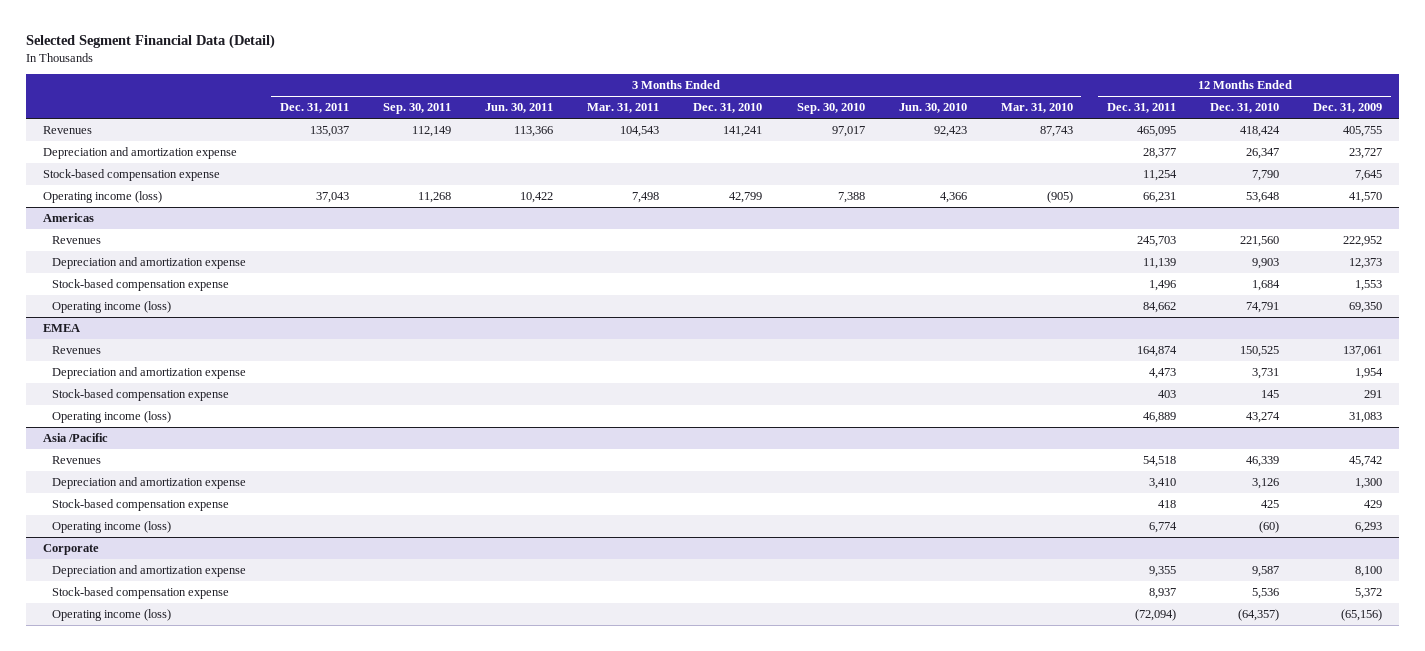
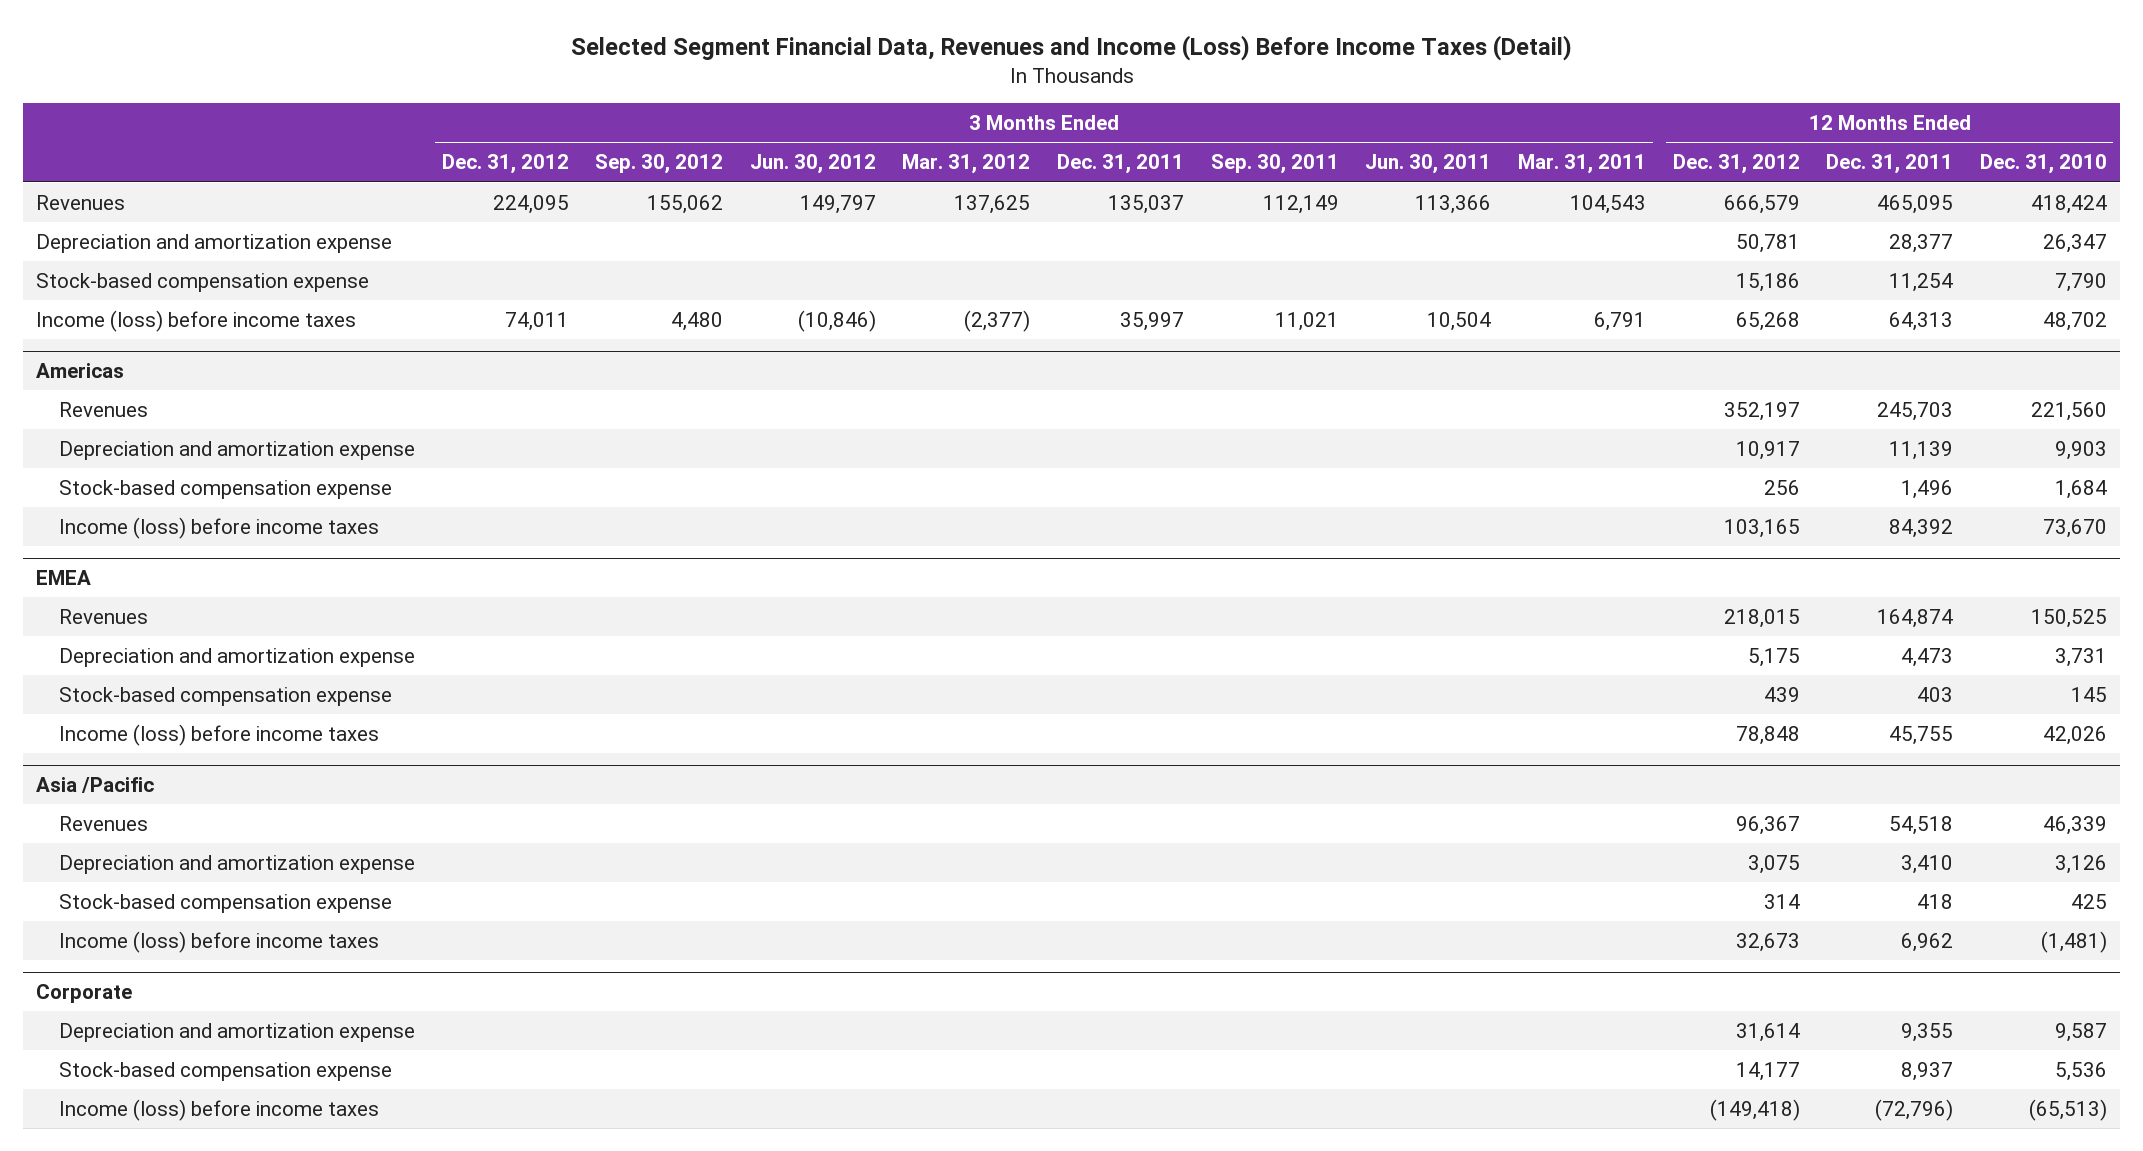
- Selected Segment Financial Data (Detail)
+ Selected Segment Financial Data, Revenues and Income (Loss) Before Income Taxes (Detail)
- | 3 Months Ended Dec. 31, 2011 | 3 Months Ended Sep. 30, 2011 | 3 Months Ended Jun. 30, 2011 | 3 Months Ended Mar. 31, 2011 | 3 Months Ended Dec. 31, 2010 | 3 Months Ended Sep. 30, 2010 | 3 Months Ended Jun. 30, 2010 | 3 Months Ended Mar. 31, 2010 | 12 Months Ended Dec. 31, 2011 | 12 Months Ended Dec. 31, 2010 | 12 Months Ended Dec. 31, 2009
+ | 3 Months Ended Dec. 31, 2012 | 3 Months Ended Sep. 30, 2012 | 3 Months Ended Jun. 30, 2012 | 3 Months Ended Mar. 31, 2012 | 3 Months Ended Dec. 31, 2011 | 3 Months Ended Sep. 30, 2011 | 3 Months Ended Jun. 30, 2011 | 3 Months Ended Mar. 31, 2011 | 12 Months Ended Dec. 31, 2012 | 12 Months Ended Dec. 31, 2011 | 12 Months Ended Dec. 31, 2010
- Operating income (loss) | 37,043 | 11,268 | 10,422 | 7,498 | 42,799 | 7,388 | 4,366 | (905) | 66,231 | 53,648 | 41,570
+ Income (loss) before income taxes | 74,011 | 4,480 | (10,846) | (2,377) | 35,997 | 11,021 | 10,504 | 6,791 | 65,268 | 64,313 | 48,702
@ Americas
- Operating income (loss) | | | | | | | | | 84,662 | 74,791 | 69,350
+ Income (loss) before income taxes | | | | | | | | | 103,165 | 84,392 | 73,670
@ EMEA
- Operating income (loss) | | | | | | | | | 46,889 | 43,274 | 31,083
+ Income (loss) before income taxes | | | | | | | | | 78,848 | 45,755 | 42,026
@ Asia /Pacific
- Operating income (loss) | | | | | | | | | 6,774 | (60) | 6,293
+ Income (loss) before income taxes | | | | | | | | | 32,673 | 6,962 | (1,481)
@ Corporate
- Operating income (loss) | | | | | | | | | (72,094) | (64,357) | (65,156)
+ Income (loss) before income taxes | | | | | | | | | (149,418) | (72,796) | (65,513)

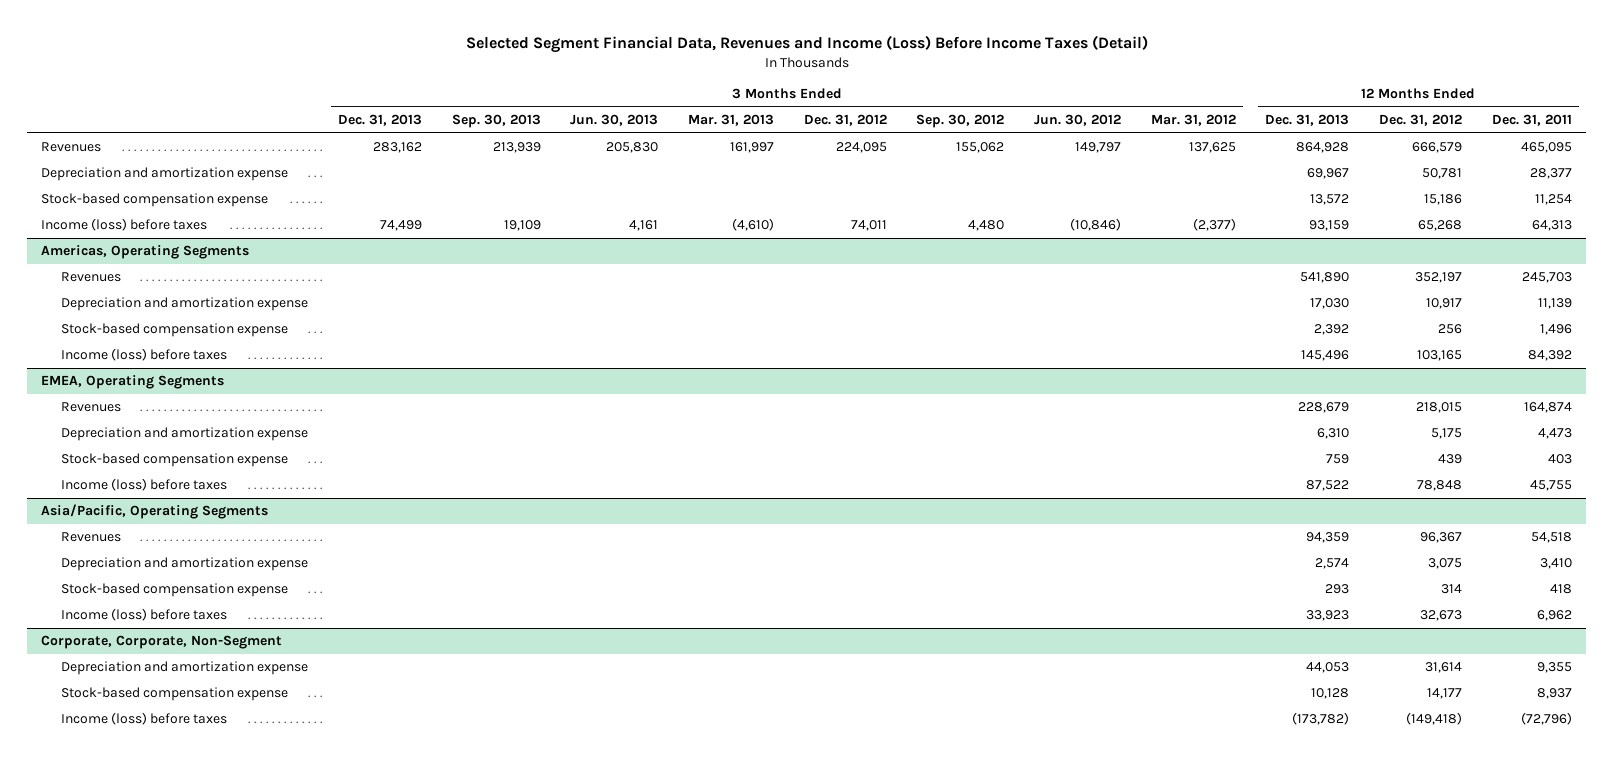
- | 3 Months Ended Dec. 31, 2012 | 3 Months Ended Sep. 30, 2012 | 3 Months Ended Jun. 30, 2012 | 3 Months Ended Mar. 31, 2012 | 3 Months Ended Dec. 31, 2011 | 3 Months Ended Sep. 30, 2011 | 3 Months Ended Jun. 30, 2011 | 3 Months Ended Mar. 31, 2011 | 12 Months Ended Dec. 31, 2012 | 12 Months Ended Dec. 31, 2011 | 12 Months Ended Dec. 31, 2010
+ | 3 Months Ended Dec. 31, 2013 | 3 Months Ended Sep. 30, 2013 | 3 Months Ended Jun. 30, 2013 | 3 Months Ended Mar. 31, 2013 | 3 Months Ended Dec. 31, 2012 | 3 Months Ended Sep. 30, 2012 | 3 Months Ended Jun. 30, 2012 | 3 Months Ended Mar. 31, 2012 | 12 Months Ended Dec. 31, 2013 | 12 Months Ended Dec. 31, 2012 | 12 Months Ended Dec. 31, 2011
- Income (loss) before income taxes | 74,011 | 4,480 | (10,846) | (2,377) | 35,997 | 11,021 | 10,504 | 6,791 | 65,268 | 64,313 | 48,702
- Americas
+ Income (loss) before taxes | 74,499 | 19,109 | 4,161 | (4,610) | 74,011 | 4,480 | (10,846) | (2,377) | 93,159 | 65,268 | 64,313
+ Americas, Operating Segments
- Income (loss) before income taxes | | | | | | | | | 103,165 | 84,392 | 73,670
- EMEA
+ Income (loss) before taxes | | | | | | | | | 145,496 | 103,165 | 84,392
+ EMEA, Operating Segments
- Income (loss) before income taxes | | | | | | | | | 78,848 | 45,755 | 42,026
- Asia /Pacific
+ Income (loss) before taxes | | | | | | | | | 87,522 | 78,848 | 45,755
+ Asia/Pacific, Operating Segments
- Income (loss) before income taxes | | | | | | | | | 32,673 | 6,962 | (1,481)
- Corporate
+ Income (loss) before taxes | | | | | | | | | 33,923 | 32,673 | 6,962
+ Corporate, Corporate, Non-Segment
- Income (loss) before income taxes | | | | | | | | | (149,418) | (72,796) | (65,513)
+ Income (loss) before taxes | | | | | | | | | (173,782) | (149,418) | (72,796)

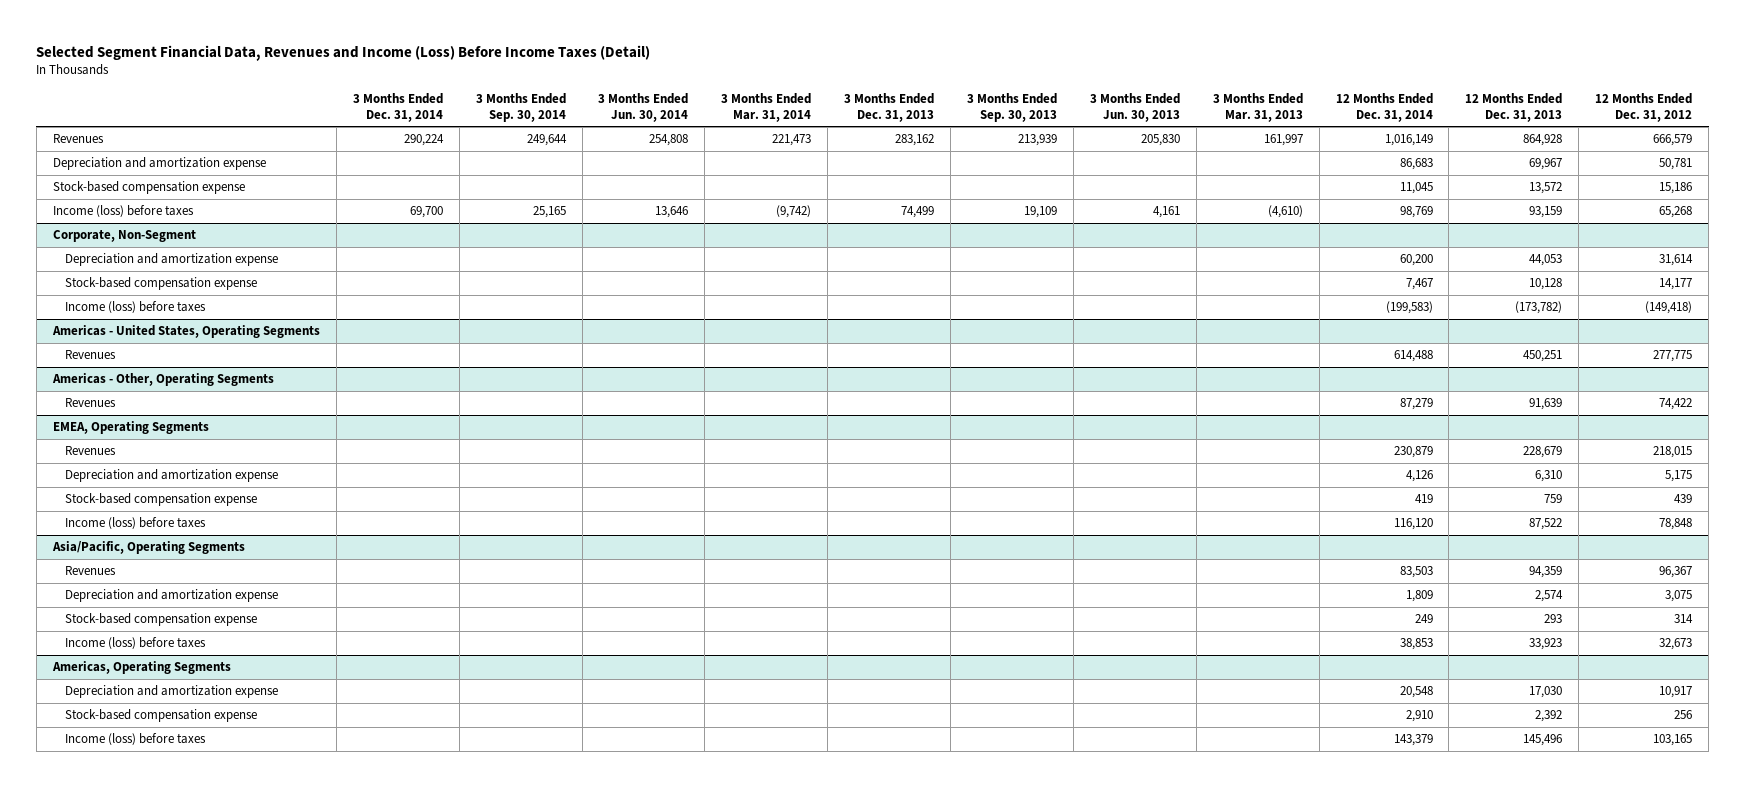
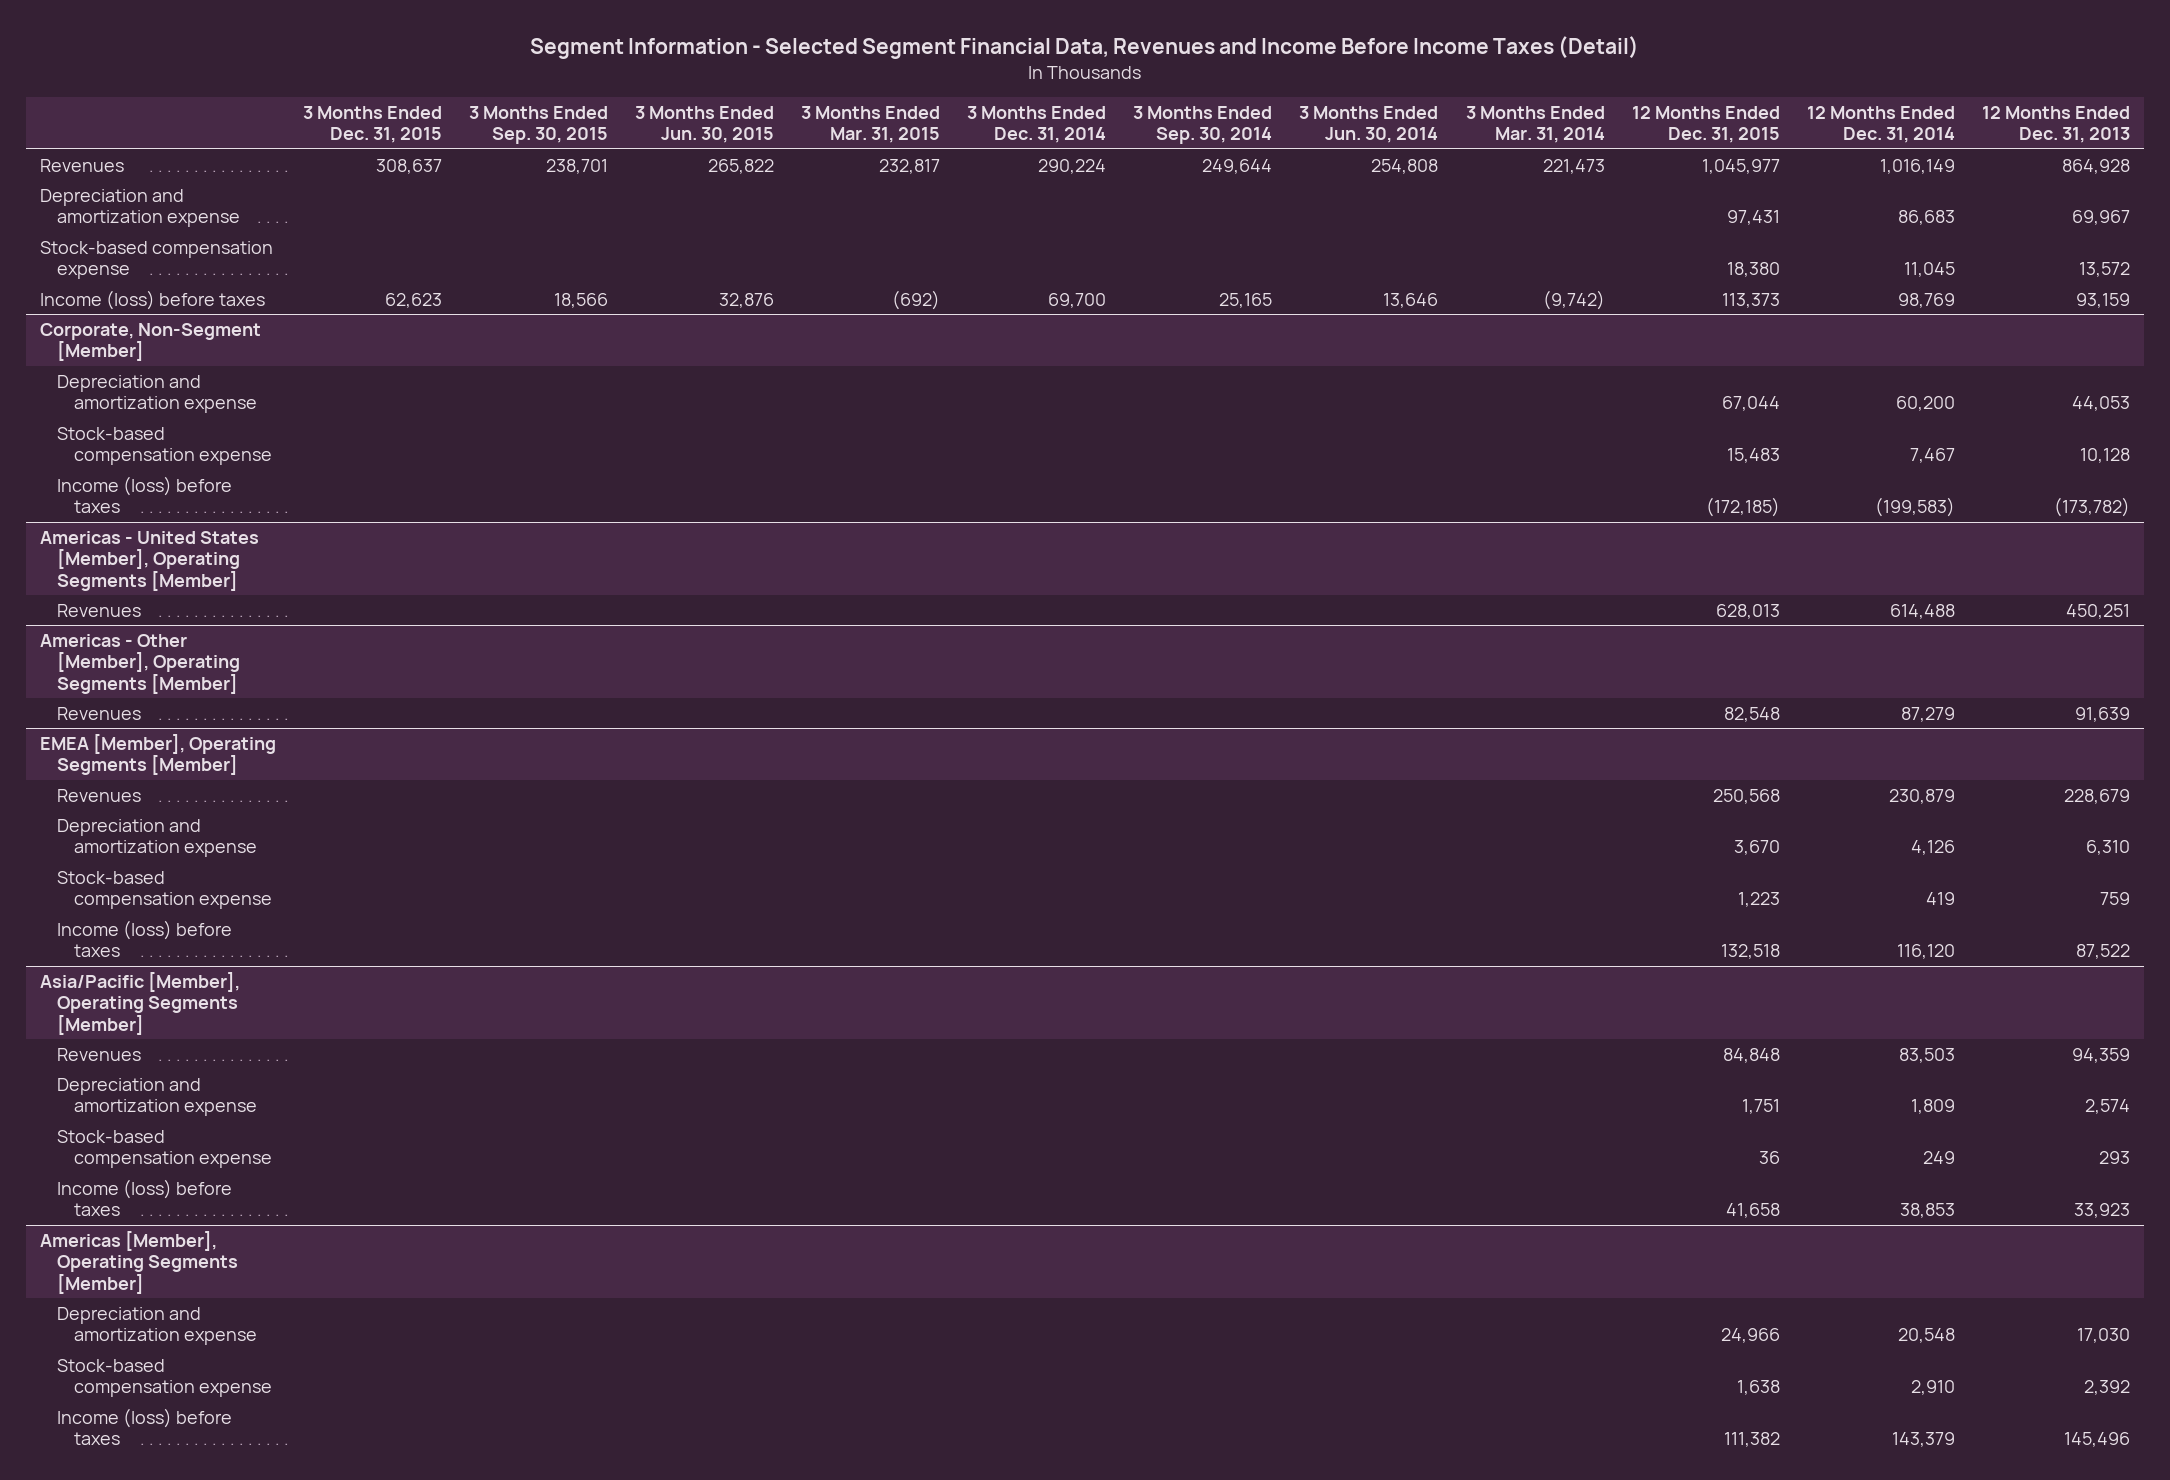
- Selected Segment Financial Data, Revenues and Income (Loss) Before Income Taxes (Detail)
+ Segment Information - Selected Segment Financial Data, Revenues and Income Before Income Taxes (Detail)
- | 3 Months Ended Dec. 31, 2014 | 3 Months Ended Sep. 30, 2014 | 3 Months Ended Jun. 30, 2014 | 3 Months Ended Mar. 31, 2014 | 3 Months Ended Dec. 31, 2013 | 3 Months Ended Sep. 30, 2013 | 3 Months Ended Jun. 30, 2013 | 3 Months Ended Mar. 31, 2013 | 12 Months Ended Dec. 31, 2014 | 12 Months Ended Dec. 31, 2013 | 12 Months Ended Dec. 31, 2012
+ | 3 Months Ended Dec. 31, 2015 | 3 Months Ended Sep. 30, 2015 | 3 Months Ended Jun. 30, 2015 | 3 Months Ended Mar. 31, 2015 | 3 Months Ended Dec. 31, 2014 | 3 Months Ended Sep. 30, 2014 | 3 Months Ended Jun. 30, 2014 | 3 Months Ended Mar. 31, 2014 | 12 Months Ended Dec. 31, 2015 | 12 Months Ended Dec. 31, 2014 | 12 Months Ended Dec. 31, 2013
- Corporate, Non-Segment
+ Corporate, Non-Segment [Member]
- Americas - United States, Operating Segments
+ Americas - United States [Member], Operating Segments [Member]
- Americas - Other, Operating Segments
+ Americas - Other [Member], Operating Segments [Member]
- EMEA, Operating Segments
+ EMEA [Member], Operating Segments [Member]
- Asia/Pacific, Operating Segments
+ Asia/Pacific [Member], Operating Segments [Member]
- Americas, Operating Segments
+ Americas [Member], Operating Segments [Member]

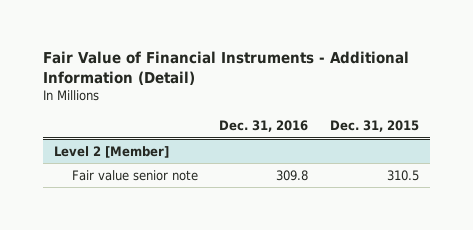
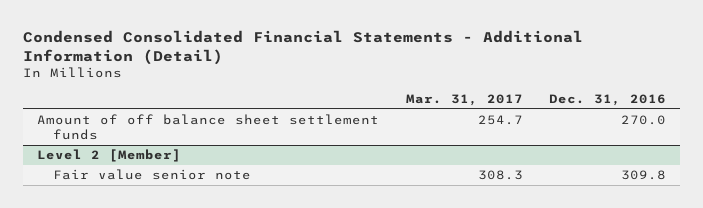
- Fair Value of Financial Instruments - Additional Information (Detail)
+ Condensed Consolidated Financial Statements - Additional Information (Detail)
- | Dec. 31, 2016 | Dec. 31, 2015
+ | Mar. 31, 2017 | Dec. 31, 2016
+ Amount of off balance sheet settlement funds | 254.7 | 270.0

